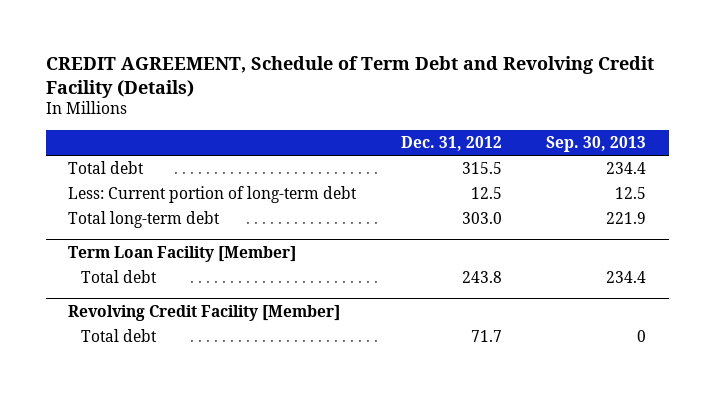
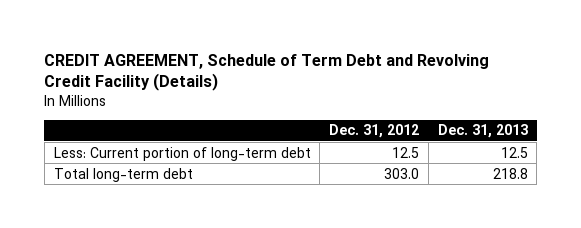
- | Dec. 31, 2012 | Sep. 30, 2013
+ | Dec. 31, 2012 | Dec. 31, 2013
- Total debt | 315.5 | 234.4
- Term Loan Facility [Member]
- Total debt | 243.8 | 234.4
- Revolving Credit Facility [Member]
- Total debt | 71.7 | 0

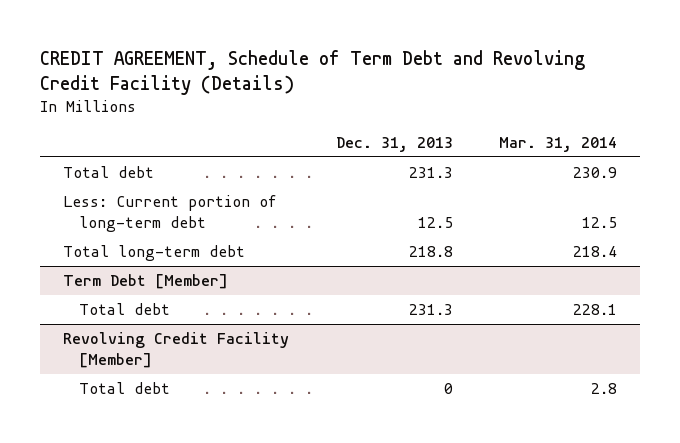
- | Dec. 31, 2012 | Dec. 31, 2013
+ | Dec. 31, 2013 | Mar. 31, 2014
+ Total debt | 231.3 | 230.9
+ Term Debt [Member]
+ Total debt | 231.3 | 228.1
+ Revolving Credit Facility [Member]
+ Total debt | 0 | 2.8

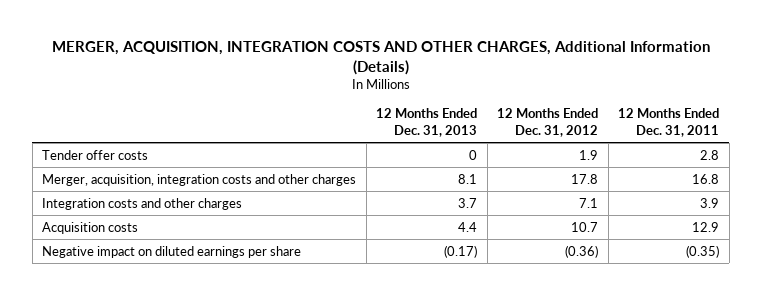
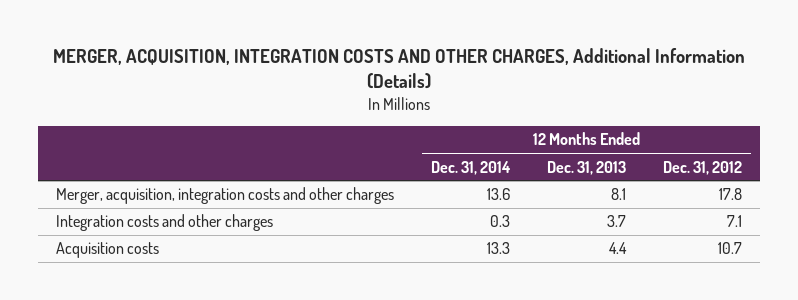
- | 12 Months Ended Dec. 31, 2013 | 12 Months Ended Dec. 31, 2012 | 12 Months Ended Dec. 31, 2011
+ | 12 Months Ended Dec. 31, 2014 | 12 Months Ended Dec. 31, 2013 | 12 Months Ended Dec. 31, 2012
- Tender offer costs | 0 | 1.9 | 2.8
- Negative impact on diluted earnings per share | (0.17) | (0.36) | (0.35)

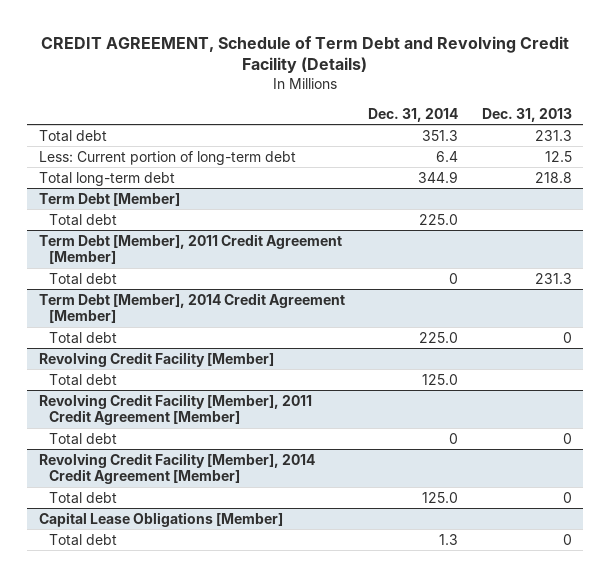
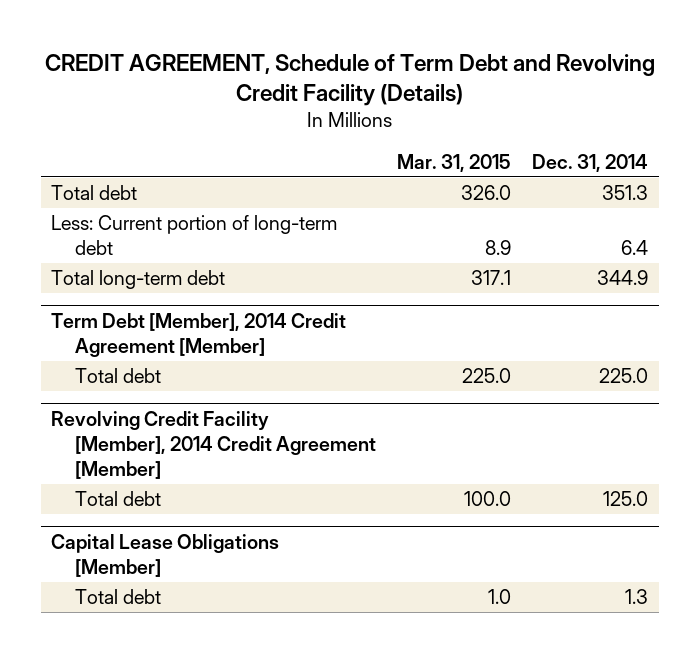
- | Dec. 31, 2014 | Dec. 31, 2013
+ | Mar. 31, 2015 | Dec. 31, 2014
- Term Debt [Member]
- Total debt | 225.0 |
- Term Debt [Member], 2011 Credit Agreement [Member]
- Total debt | 0 | 231.3
- Revolving Credit Facility [Member]
- Total debt | 125.0 |
- Revolving Credit Facility [Member], 2011 Credit Agreement [Member]
- Total debt | 0 | 0

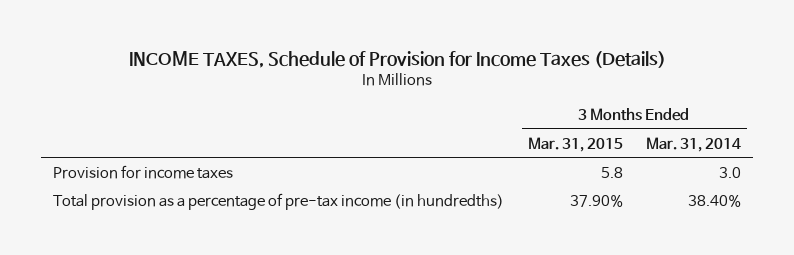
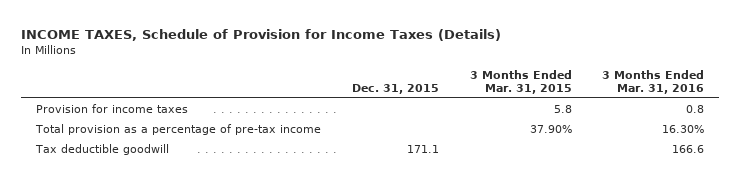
- | 3 Months Ended Mar. 31, 2015 | 3 Months Ended Mar. 31, 2014
+ | Dec. 31, 2015 | 3 Months Ended Mar. 31, 2015 | 3 Months Ended Mar. 31, 2016
- Total provision as a percentage of pre-tax income (in hundredths) | 37.90% | 38.40%
+ Total provision as a percentage of pre-tax income | | 37.90% | 16.30%
+ Tax deductible goodwill | 171.1 | | 166.6

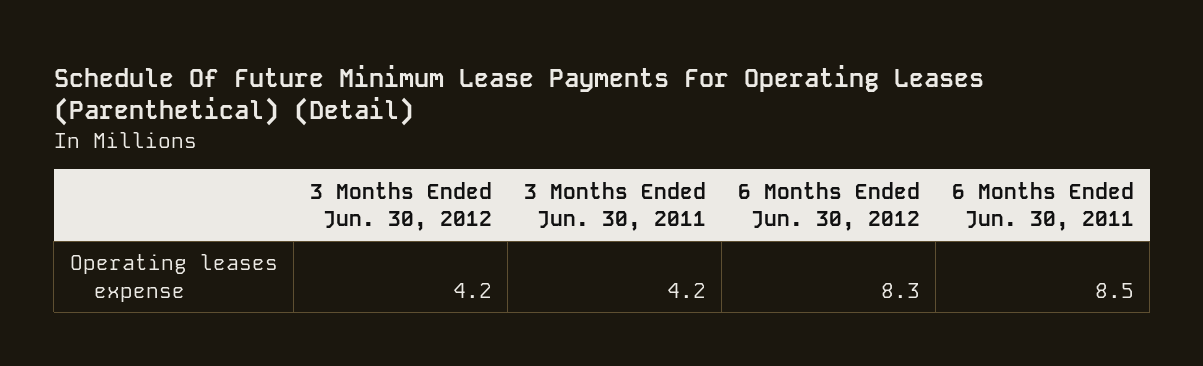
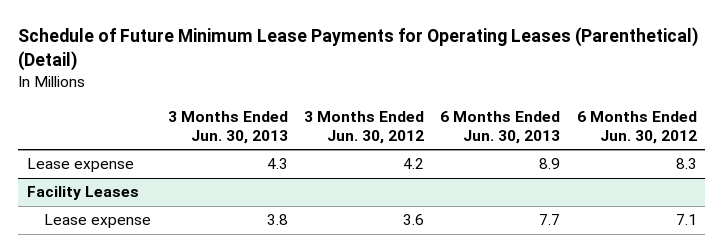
- Schedule Of Future Minimum Lease Payments For Operating Leases (Parenthetical) (Detail)
+ Schedule of Future Minimum Lease Payments for Operating Leases (Parenthetical) (Detail)
- | 3 Months Ended Jun. 30, 2012 | 3 Months Ended Jun. 30, 2011 | 6 Months Ended Jun. 30, 2012 | 6 Months Ended Jun. 30, 2011
+ | 3 Months Ended Jun. 30, 2013 | 3 Months Ended Jun. 30, 2012 | 6 Months Ended Jun. 30, 2013 | 6 Months Ended Jun. 30, 2012
- Operating leases expense | 4.2 | 4.2 | 8.3 | 8.5
+ Lease expense | 4.3 | 4.2 | 8.9 | 8.3
+ Facility Leases
+ Lease expense | 3.8 | 3.6 | 7.7 | 7.1

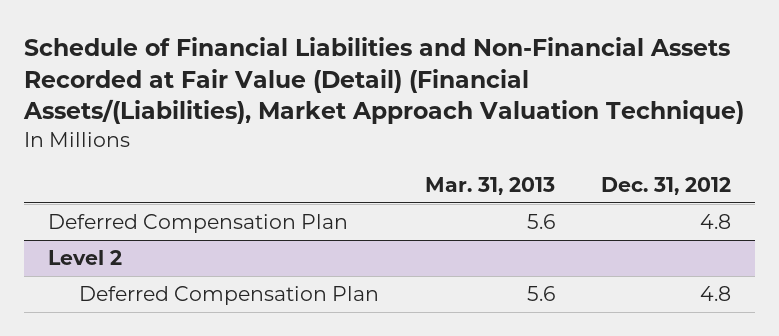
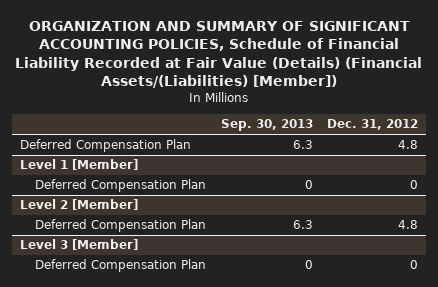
- Schedule of Financial Liabilities and Non-Financial Assets Recorded at Fair Value (Detail) (Financial Assets/(Liabilities), Market Approach Valuation Technique)
+ ORGANIZATION AND SUMMARY OF SIGNIFICANT ACCOUNTING POLICIES, Schedule of Financial Liability Recorded at Fair Value (Details) (Financial Assets/(Liabilities) [Member])
- | Mar. 31, 2013 | Dec. 31, 2012
+ | Sep. 30, 2013 | Dec. 31, 2012
- Level 2
+ Level 1 [Member]
+ Deferred Compensation Plan | 0 | 0
+ Level 2 [Member]
+ Level 3 [Member]
+ Deferred Compensation Plan | 0 | 0

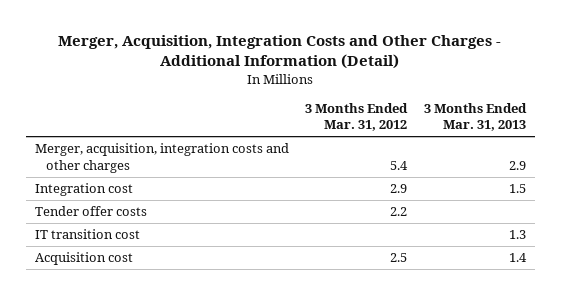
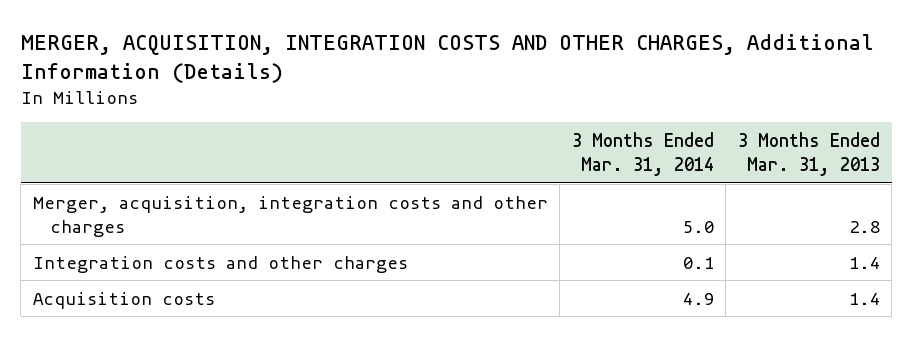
- Merger, Acquisition, Integration Costs and Other Charges - Additional Information (Detail)
+ MERGER, ACQUISITION, INTEGRATION COSTS AND OTHER CHARGES, Additional Information (Details)
- | 3 Months Ended Mar. 31, 2012 | 3 Months Ended Mar. 31, 2013
+ | 3 Months Ended Mar. 31, 2014 | 3 Months Ended Mar. 31, 2013
- Merger, acquisition, integration costs and other charges | 5.4 | 2.9
- Integration cost | 2.9 | 1.5
- Tender offer costs | 2.2 |
- IT transition cost | | 1.3
- Acquisition cost | 2.5 | 1.4
+ Merger, acquisition, integration costs and other charges | 5.0 | 2.8
+ Integration costs and other charges | 0.1 | 1.4
+ Acquisition costs | 4.9 | 1.4

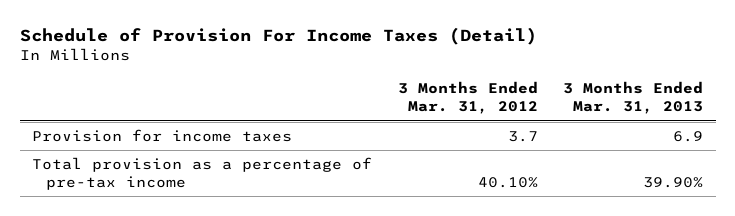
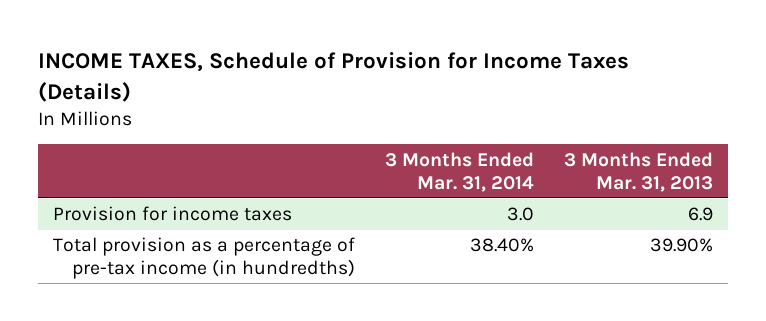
- Schedule of Provision For Income Taxes (Detail)
+ INCOME TAXES, Schedule of Provision for Income Taxes (Details)
- | 3 Months Ended Mar. 31, 2012 | 3 Months Ended Mar. 31, 2013
+ | 3 Months Ended Mar. 31, 2014 | 3 Months Ended Mar. 31, 2013
- Total provision as a percentage of pre-tax income | 40.10% | 39.90%
+ Total provision as a percentage of pre-tax income (in hundredths) | 38.40% | 39.90%

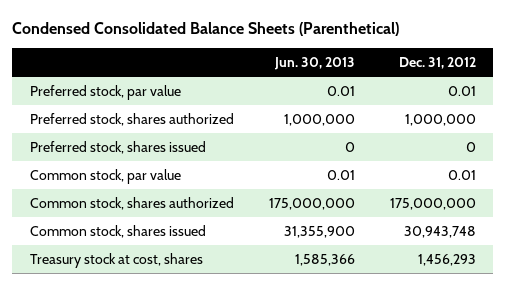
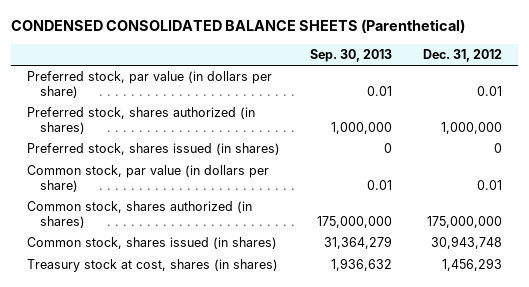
- Condensed Consolidated Balance Sheets (Parenthetical)
+ CONDENSED CONSOLIDATED BALANCE SHEETS (Parenthetical)
- | Jun. 30, 2013 | Dec. 31, 2012
+ | Sep. 30, 2013 | Dec. 31, 2012
- Preferred stock, par value | 0.01 | 0.01
- Preferred stock, shares authorized | 1,000,000 | 1,000,000
- Preferred stock, shares issued | 0 | 0
- Common stock, par value | 0.01 | 0.01
- Common stock, shares authorized | 175,000,000 | 175,000,000
- Common stock, shares issued | 31,355,900 | 30,943,748
- Treasury stock at cost, shares | 1,585,366 | 1,456,293
+ Preferred stock, par value (in dollars per share) | 0.01 | 0.01
+ Preferred stock, shares authorized (in shares) | 1,000,000 | 1,000,000
+ Preferred stock, shares issued (in shares) | 0 | 0
+ Common stock, par value (in dollars per share) | 0.01 | 0.01
+ Common stock, shares authorized (in shares) | 175,000,000 | 175,000,000
+ Common stock, shares issued (in shares) | 31,364,279 | 30,943,748
+ Treasury stock at cost, shares (in shares) | 1,936,632 | 1,456,293

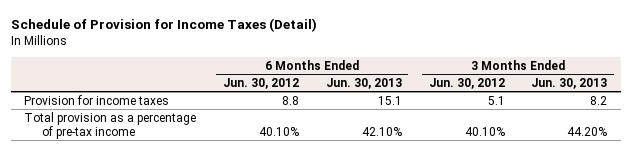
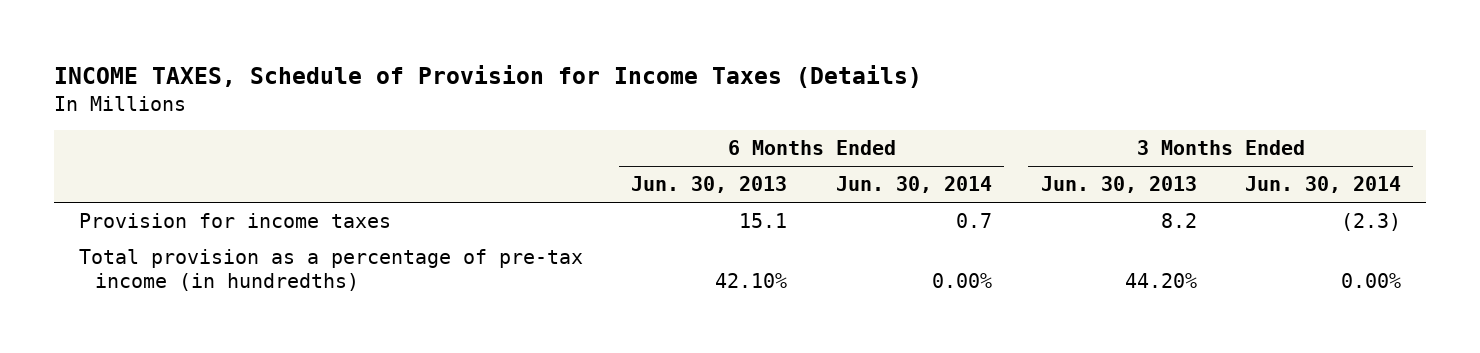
- Schedule of Provision for Income Taxes (Detail)
+ INCOME TAXES, Schedule of Provision for Income Taxes (Details)
- | 6 Months Ended Jun. 30, 2012 | 6 Months Ended Jun. 30, 2013 | 3 Months Ended Jun. 30, 2012 | 3 Months Ended Jun. 30, 2013
+ | 6 Months Ended Jun. 30, 2013 | 6 Months Ended Jun. 30, 2014 | 3 Months Ended Jun. 30, 2013 | 3 Months Ended Jun. 30, 2014
- Total provision as a percentage of pre-tax income | 40.10% | 42.10% | 40.10% | 44.20%
+ Total provision as a percentage of pre-tax income (in hundredths) | 42.10% | 0.00% | 44.20% | 0.00%

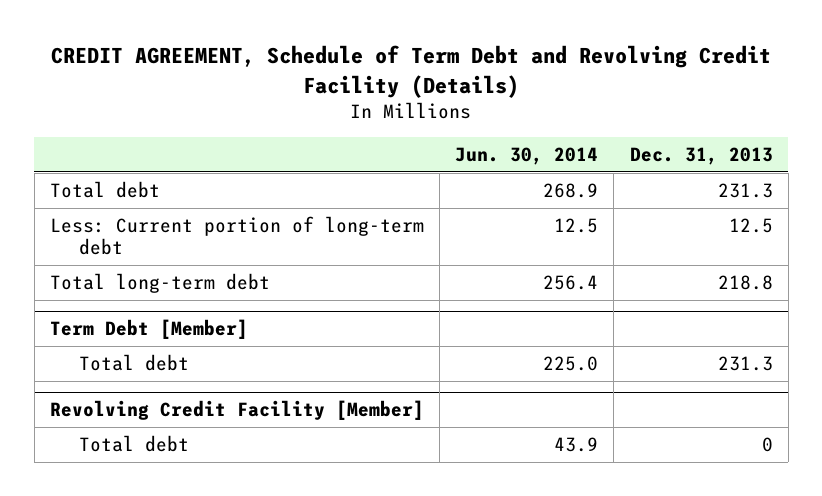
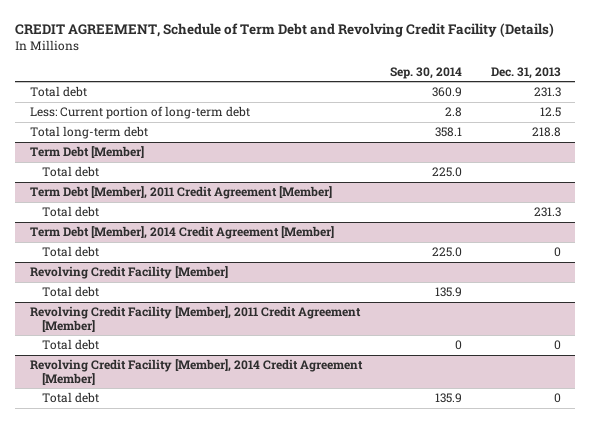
- | Jun. 30, 2014 | Dec. 31, 2013
+ | Sep. 30, 2014 | Dec. 31, 2013
@ Term Debt [Member]
+ Total debt | 225.0 |
+ Term Debt [Member], 2011 Credit Agreement [Member]
+ Term Debt [Member], 2014 Credit Agreement [Member]
+ Total debt | 225.0 | 0
@ Revolving Credit Facility [Member]
+ Total debt | 135.9 |
+ Revolving Credit Facility [Member], 2011 Credit Agreement [Member]
+ Revolving Credit Facility [Member], 2014 Credit Agreement [Member]
+ Total debt | 135.9 | 0

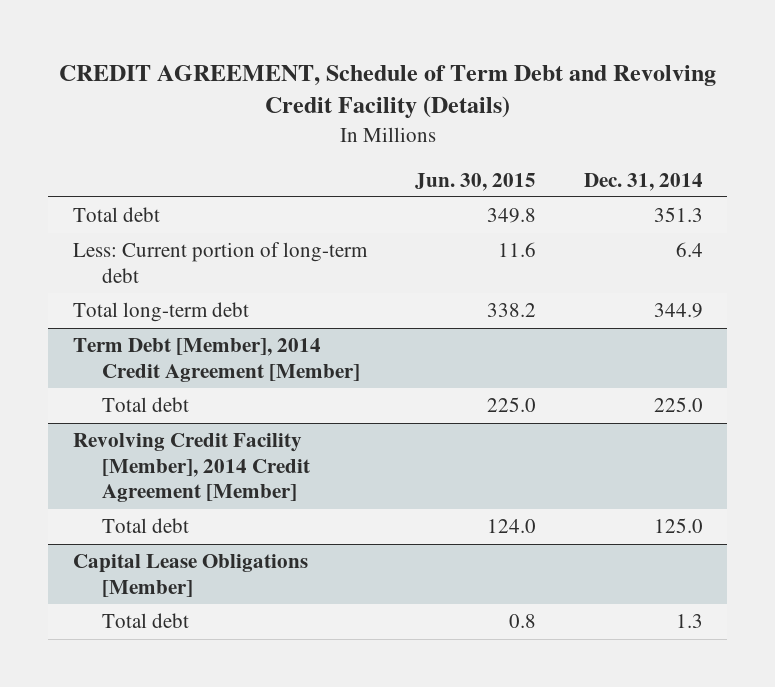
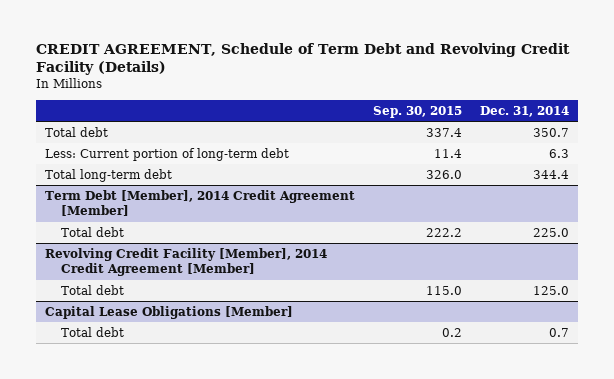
- | Jun. 30, 2015 | Dec. 31, 2014
+ | Sep. 30, 2015 | Dec. 31, 2014
- Total debt | 349.8 | 351.3
- Less: Current portion of long-term debt | 11.6 | 6.4
- Total long-term debt | 338.2 | 344.9
+ Total debt | 337.4 | 350.7
+ Less: Current portion of long-term debt | 11.4 | 6.3
+ Total long-term debt | 326.0 | 344.4
@ Capital Lease Obligations [Member]
- Total debt | 0.8 | 1.3
+ Total debt | 0.2 | 0.7

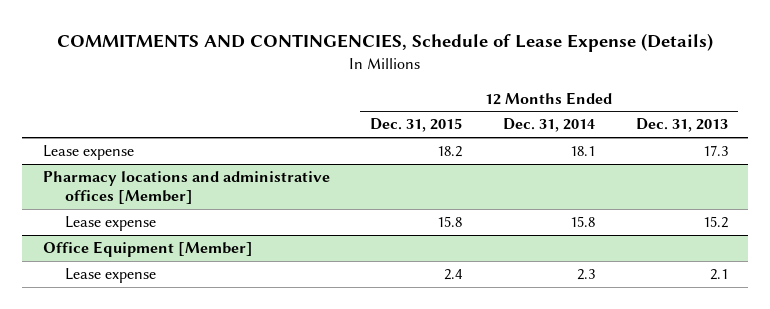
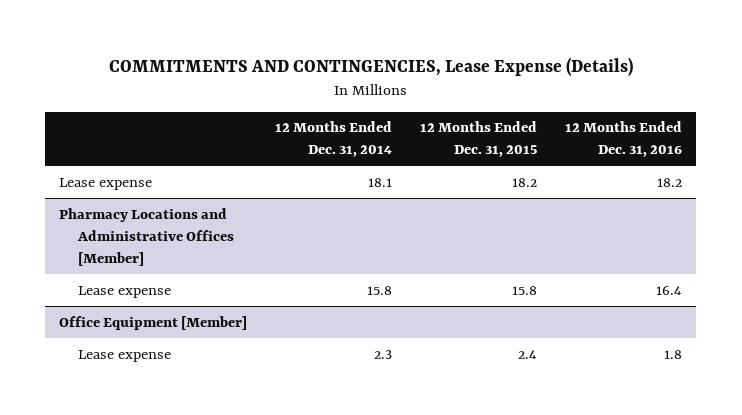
- COMMITMENTS AND CONTINGENCIES, Schedule of Lease Expense (Details)
+ COMMITMENTS AND CONTINGENCIES, Lease Expense (Details)
- | 12 Months Ended Dec. 31, 2015 | 12 Months Ended Dec. 31, 2014 | 12 Months Ended Dec. 31, 2013
+ | 12 Months Ended Dec. 31, 2014 | 12 Months Ended Dec. 31, 2015 | 12 Months Ended Dec. 31, 2016
- Pharmacy locations and administrative offices [Member]
+ Pharmacy Locations and Administrative Offices [Member]

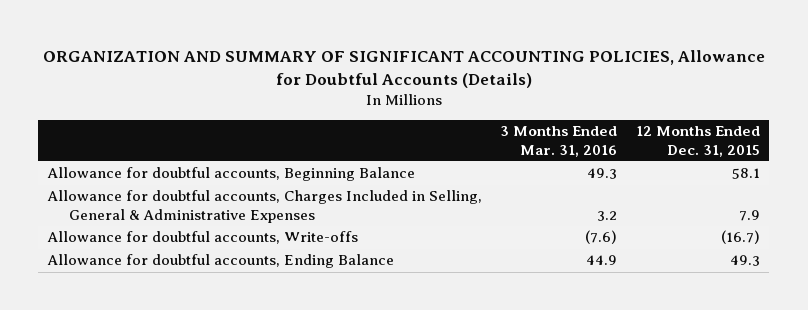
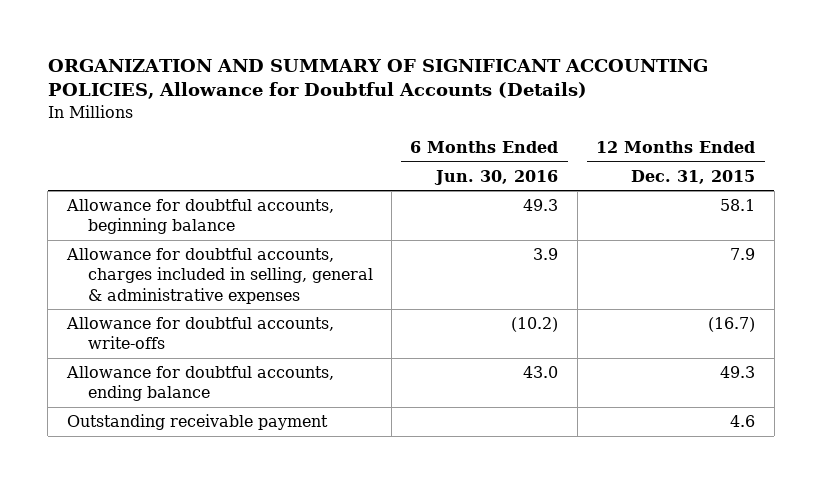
- | 3 Months Ended Mar. 31, 2016 | 12 Months Ended Dec. 31, 2015
+ | 6 Months Ended Jun. 30, 2016 | 12 Months Ended Dec. 31, 2015
- Allowance for doubtful accounts, Beginning Balance | 49.3 | 58.1
- Allowance for doubtful accounts, Charges Included in Selling, General & Administrative Expenses | 3.2 | 7.9
- Allowance for doubtful accounts, Write-offs | (7.6) | (16.7)
- Allowance for doubtful accounts, Ending Balance | 44.9 | 49.3
+ Allowance for doubtful accounts, beginning balance | 49.3 | 58.1
+ Allowance for doubtful accounts, charges included in selling, general & administrative expenses | 3.9 | 7.9
+ Allowance for doubtful accounts, write-offs | (10.2) | (16.7)
+ Allowance for doubtful accounts, ending balance | 43.0 | 49.3
+ Outstanding receivable payment | | 4.6

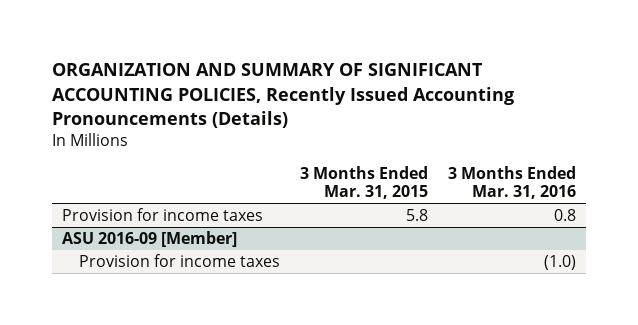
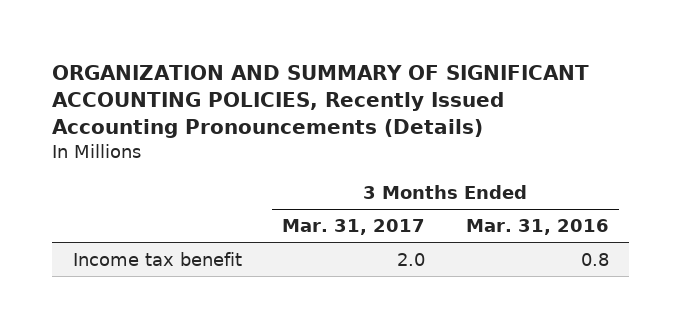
- | 3 Months Ended Mar. 31, 2015 | 3 Months Ended Mar. 31, 2016
+ | 3 Months Ended Mar. 31, 2017 | 3 Months Ended Mar. 31, 2016
- Provision for income taxes | 5.8 | 0.8
- ASU 2016-09 [Member]
- Provision for income taxes | | (1.0)
+ Income tax benefit | 2.0 | 0.8

